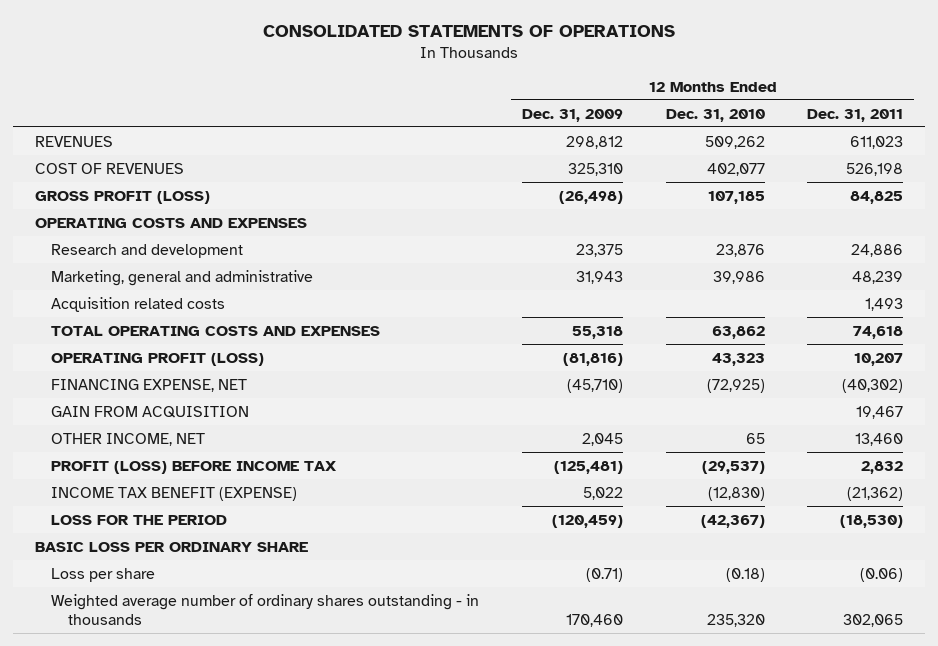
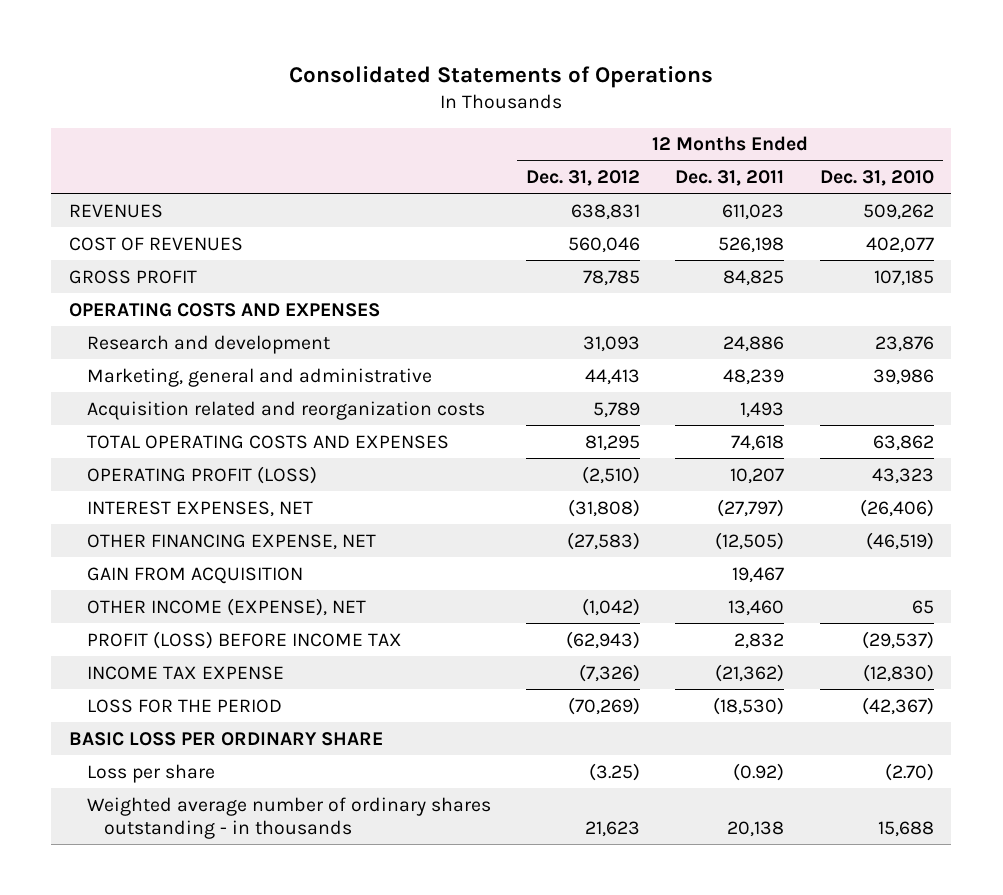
- CONSOLIDATED STATEMENTS OF OPERATIONS
+ Consolidated Statements of Operations
- | 12 Months Ended Dec. 31, 2009 | 12 Months Ended Dec. 31, 2010 | 12 Months Ended Dec. 31, 2011
+ | 12 Months Ended Dec. 31, 2012 | 12 Months Ended Dec. 31, 2011 | 12 Months Ended Dec. 31, 2010
- GROSS PROFIT (LOSS) | (26,498) | 107,185 | 84,825
+ GROSS PROFIT | 78,785 | 84,825 | 107,185
- Acquisition related costs | | | 1,493
+ Acquisition related and reorganization costs | 5,789 | 1,493 |
- FINANCING EXPENSE, NET | (45,710) | (72,925) | (40,302)
+ INTEREST EXPENSES, NET | (31,808) | (27,797) | (26,406)
+ OTHER FINANCING EXPENSE, NET | (27,583) | (12,505) | (46,519)
- OTHER INCOME, NET | 2,045 | 65 | 13,460
+ OTHER INCOME (EXPENSE), NET | (1,042) | 13,460 | 65
- INCOME TAX BENEFIT (EXPENSE) | 5,022 | (12,830) | (21,362)
+ INCOME TAX EXPENSE | (7,326) | (21,362) | (12,830)
- Loss per share | (0.71) | (0.18) | (0.06)
- Weighted average number of ordinary shares outstanding - in thousands | 170,460 | 235,320 | 302,065
+ Loss per share | (3.25) | (0.92) | (2.70)
+ Weighted average number of ordinary shares outstanding - in thousands | 21,623 | 20,138 | 15,688

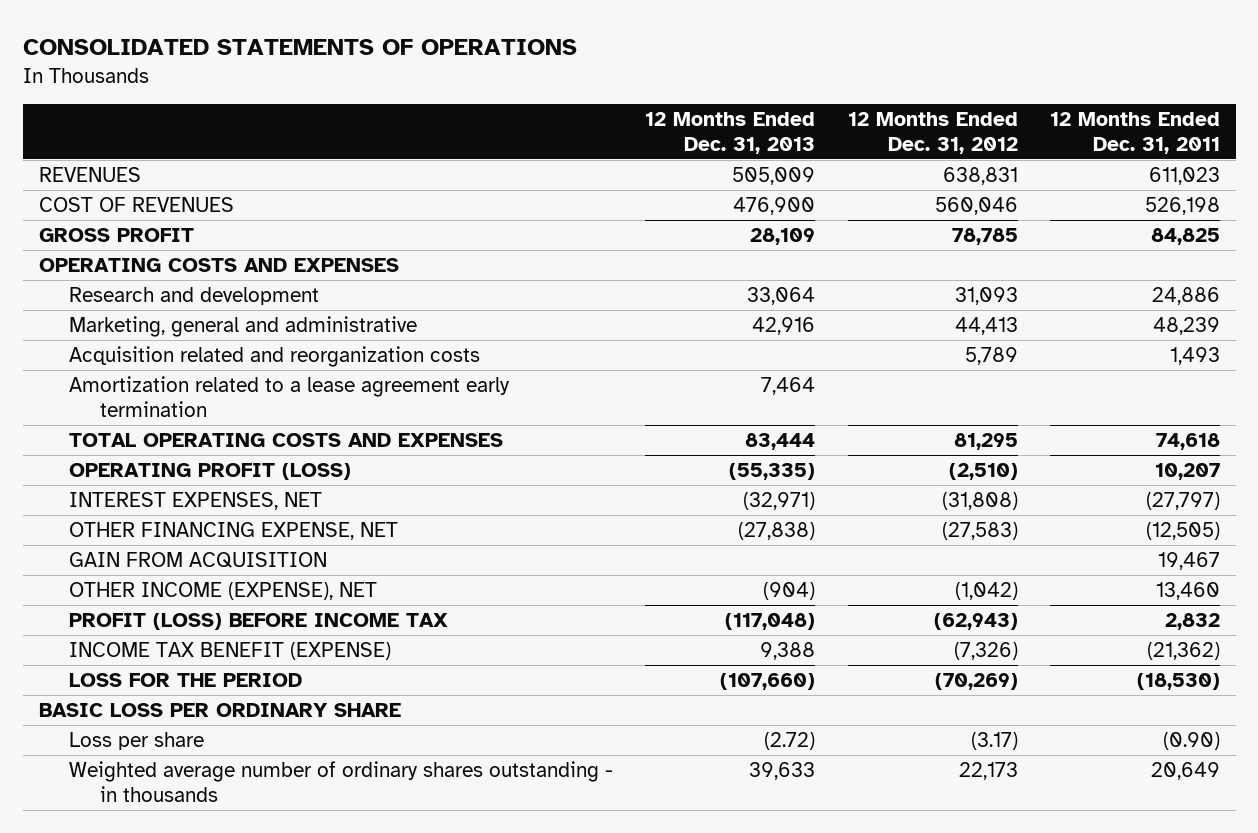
- Consolidated Statements of Operations
+ CONSOLIDATED STATEMENTS OF OPERATIONS
- | 12 Months Ended Dec. 31, 2012 | 12 Months Ended Dec. 31, 2011 | 12 Months Ended Dec. 31, 2010
+ | 12 Months Ended Dec. 31, 2013 | 12 Months Ended Dec. 31, 2012 | 12 Months Ended Dec. 31, 2011
+ Amortization related to a lease agreement early termination | 7,464 | |
- INCOME TAX EXPENSE | (7,326) | (21,362) | (12,830)
+ INCOME TAX BENEFIT (EXPENSE) | 9,388 | (7,326) | (21,362)
- Loss per share | (3.25) | (0.92) | (2.70)
- Weighted average number of ordinary shares outstanding - in thousands | 21,623 | 20,138 | 15,688
+ Loss per share | (2.72) | (3.17) | (0.90)
+ Weighted average number of ordinary shares outstanding - in thousands | 39,633 | 22,173 | 20,649

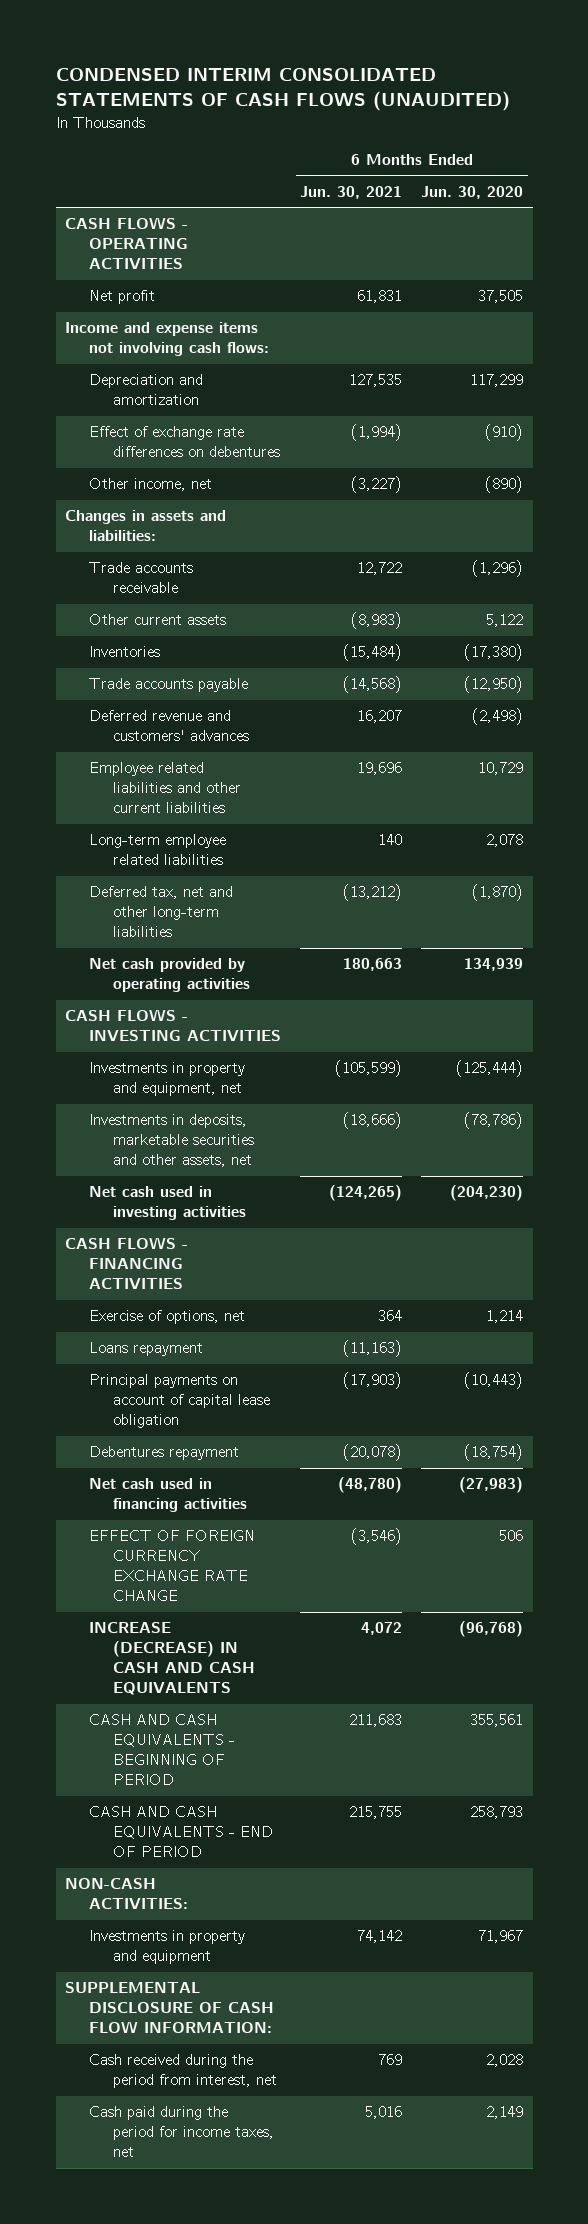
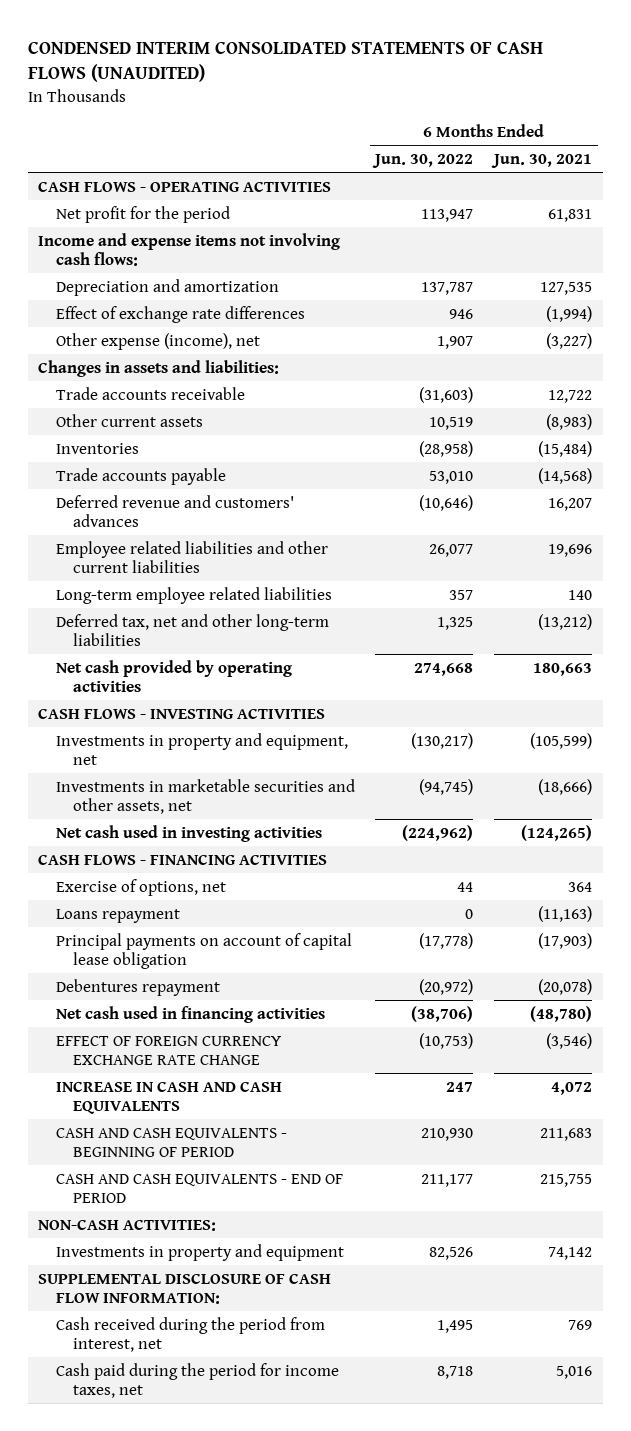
- | 6 Months Ended Jun. 30, 2021 | 6 Months Ended Jun. 30, 2020
+ | 6 Months Ended Jun. 30, 2022 | 6 Months Ended Jun. 30, 2021
- Net profit | 61,831 | 37,505
+ Net profit for the period | 113,947 | 61,831
- Effect of exchange rate differences on debentures | (1,994) | (910)
- Other income, net | (3,227) | (890)
+ Effect of exchange rate differences | 946 | (1,994)
+ Other expense (income), net | 1,907 | (3,227)
- Investments in deposits, marketable securities and other assets, net | (18,666) | (78,786)
+ Investments in marketable securities and other assets, net | (94,745) | (18,666)
- INCREASE (DECREASE) IN CASH AND CASH EQUIVALENTS | 4,072 | (96,768)
+ INCREASE IN CASH AND CASH EQUIVALENTS | 247 | 4,072

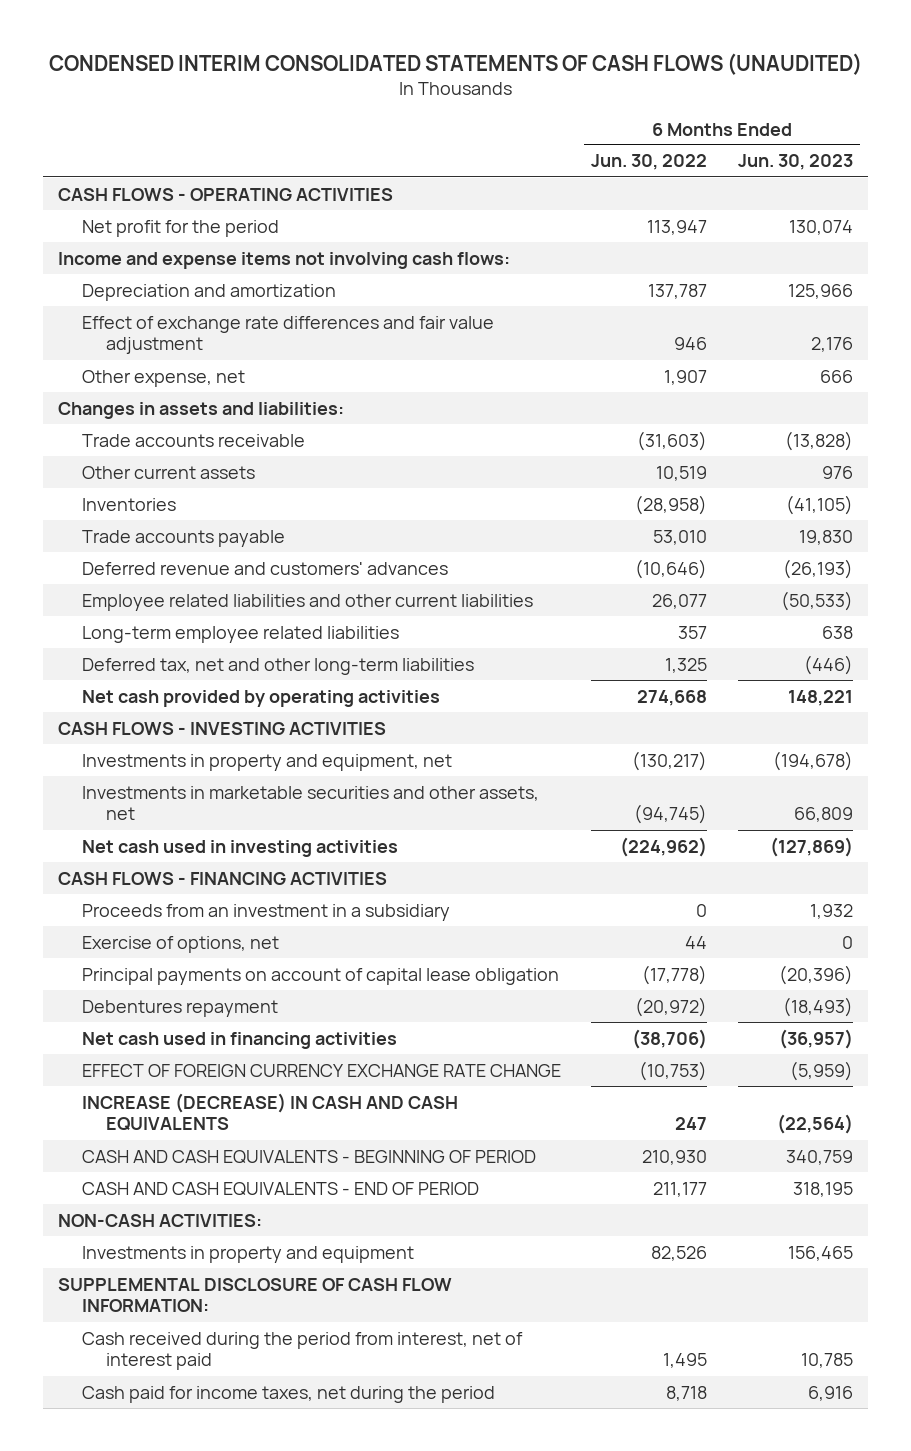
- | 6 Months Ended Jun. 30, 2022 | 6 Months Ended Jun. 30, 2021
+ | 6 Months Ended Jun. 30, 2022 | 6 Months Ended Jun. 30, 2023
- Effect of exchange rate differences | 946 | (1,994)
- Other expense (income), net | 1,907 | (3,227)
+ Effect of exchange rate differences and fair value adjustment | 946 | 2,176
+ Other expense, net | 1,907 | 666
+ Proceeds from an investment in a subsidiary | 0 | 1,932
- Loans repayment | 0 | (11,163)
- INCREASE IN CASH AND CASH EQUIVALENTS | 247 | 4,072
+ INCREASE (DECREASE) IN CASH AND CASH EQUIVALENTS | 247 | (22,564)
- Cash received during the period from interest, net | 1,495 | 769
- Cash paid during the period for income taxes, net | 8,718 | 5,016
+ Cash received during the period from interest, net of interest paid | 1,495 | 10,785
+ Cash paid for income taxes, net during the period | 8,718 | 6,916

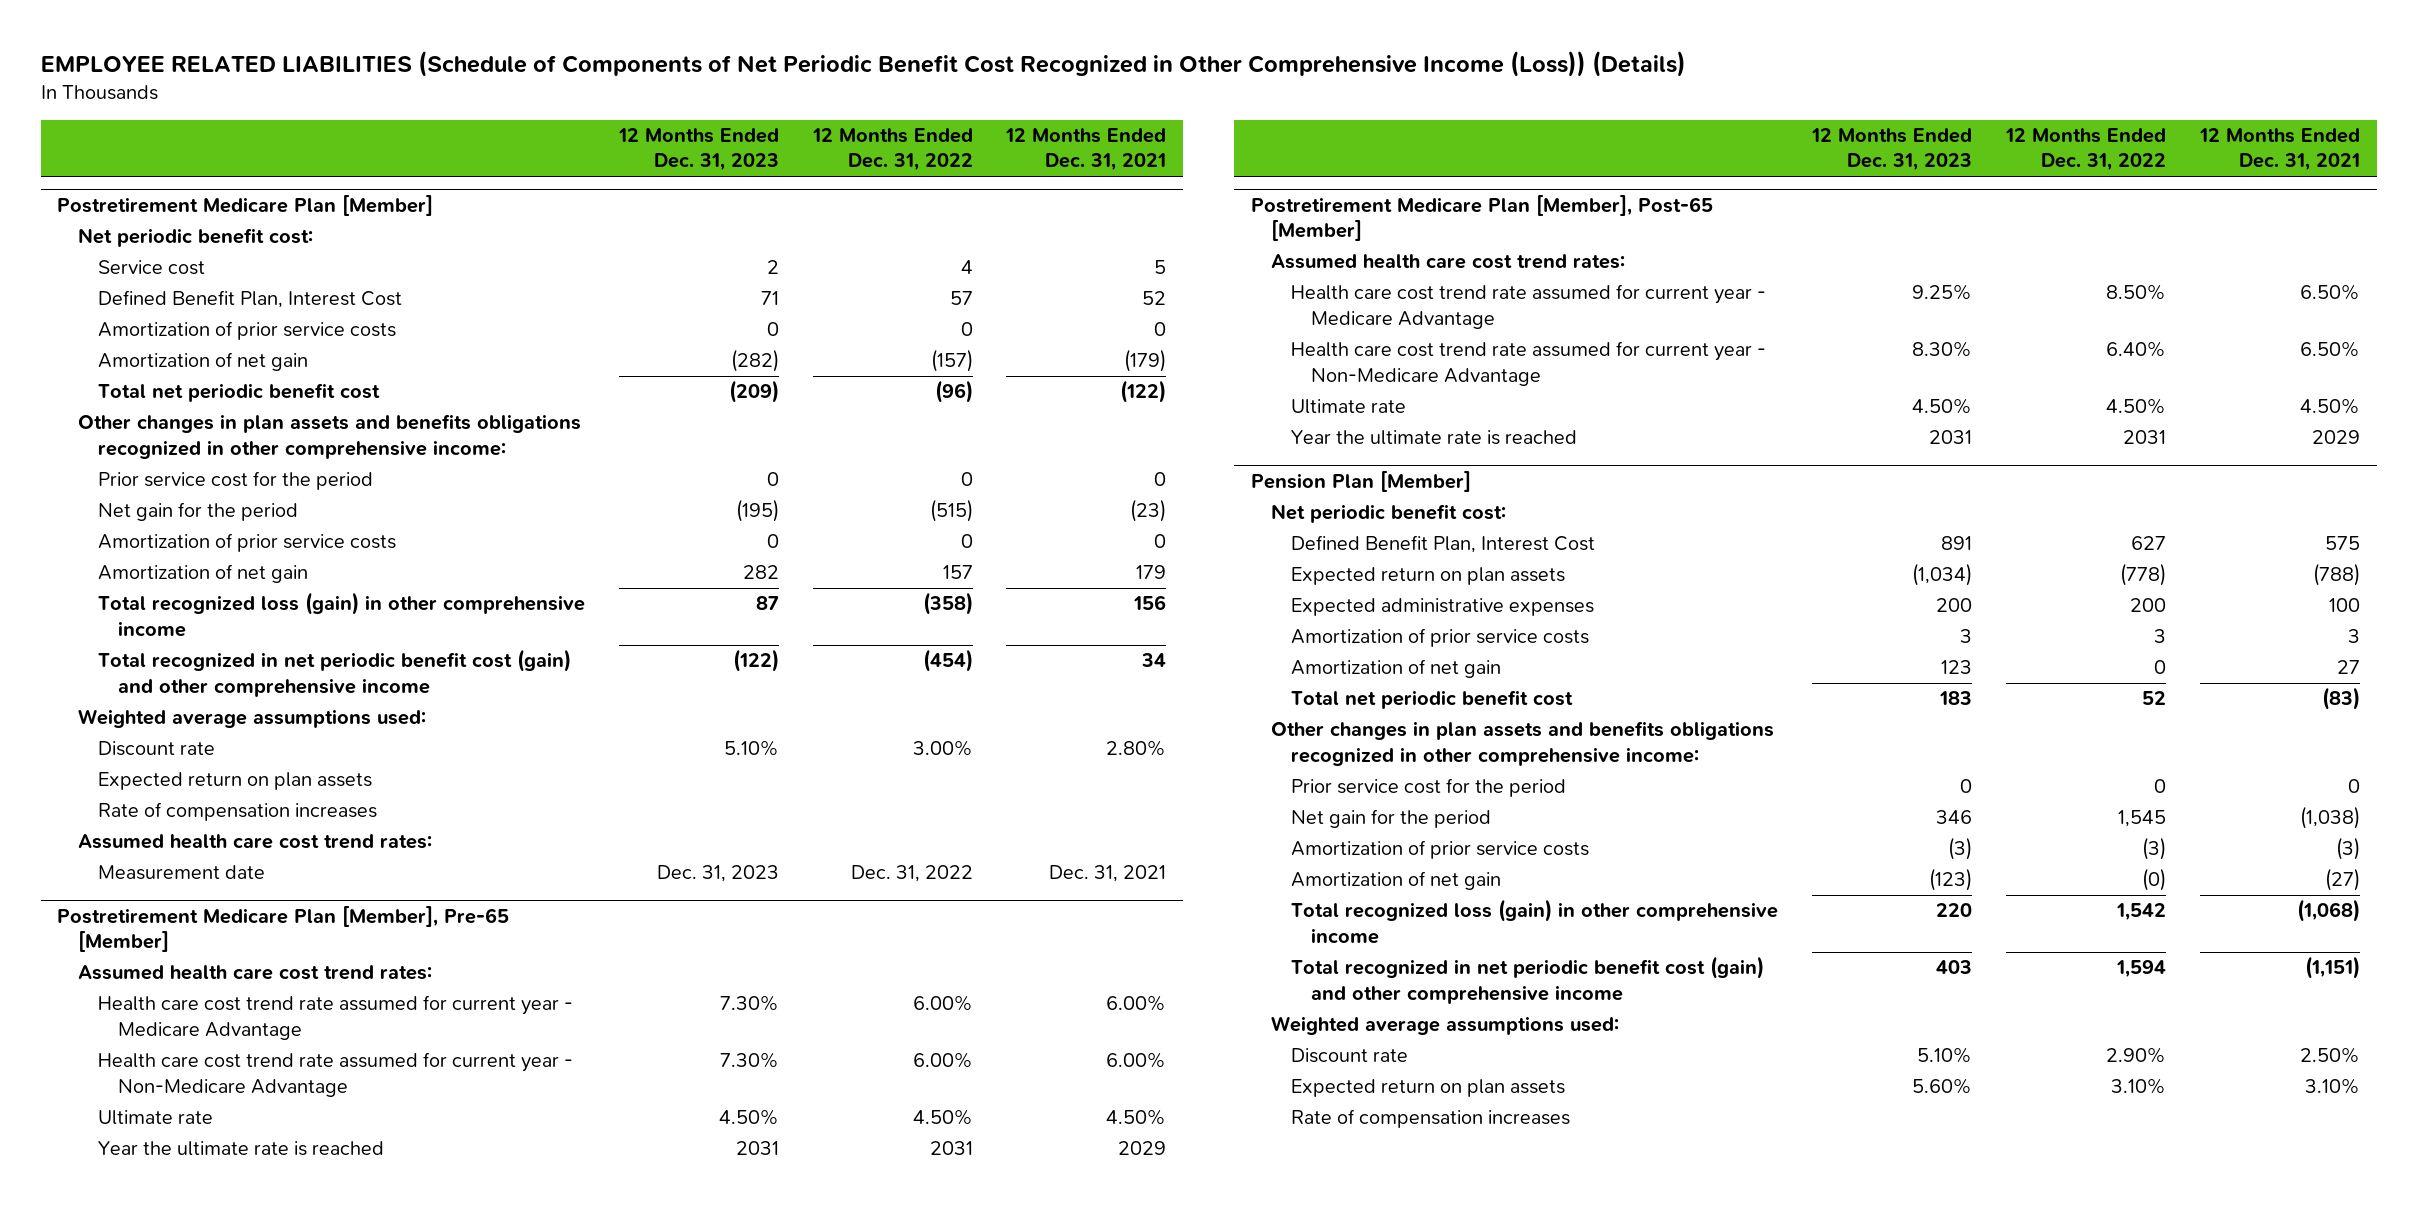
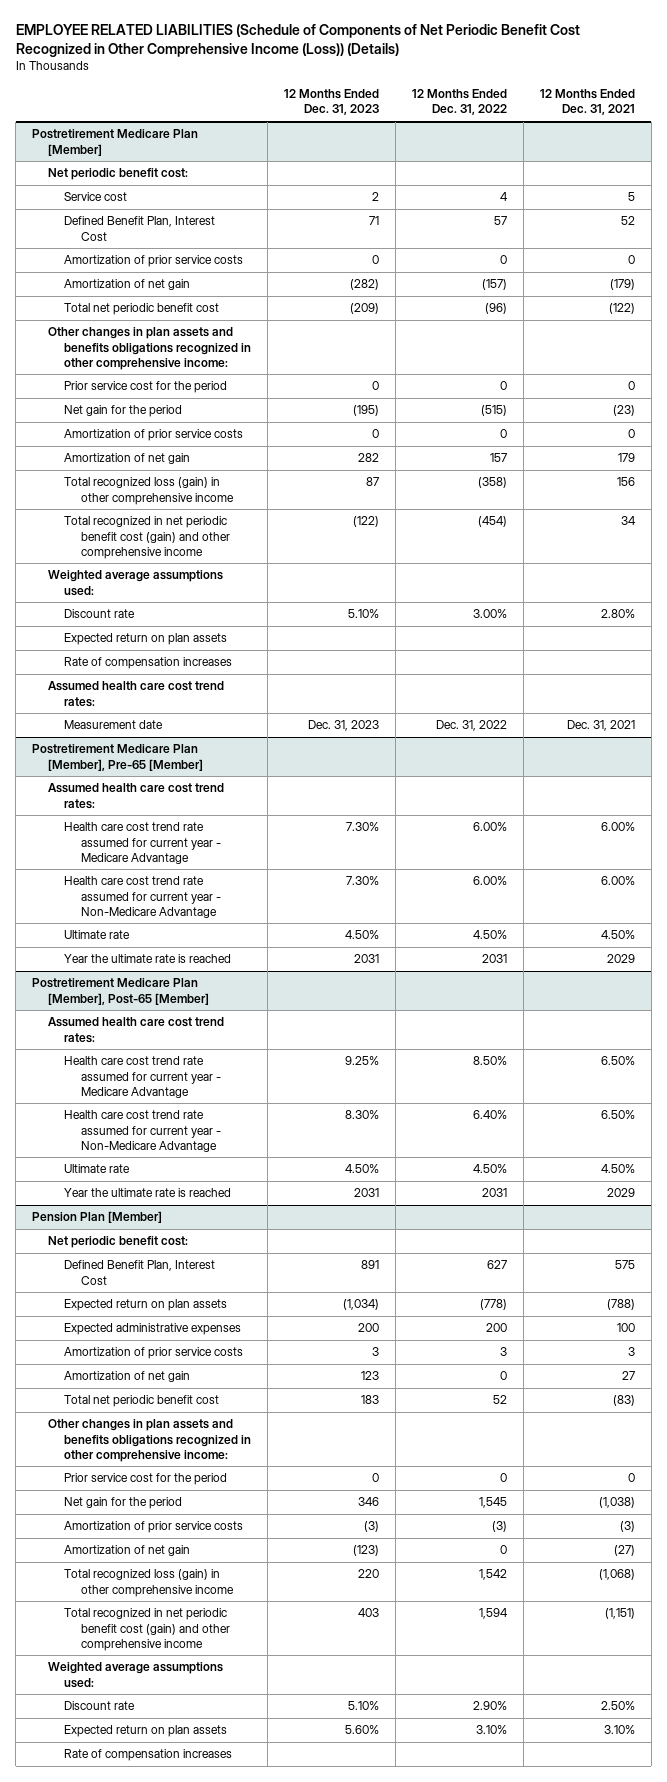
@ Pension Plan [Member]
- Amortization of net gain | (123) | (0) | (27)
+ Amortization of net gain | (123) | 0 | (27)

